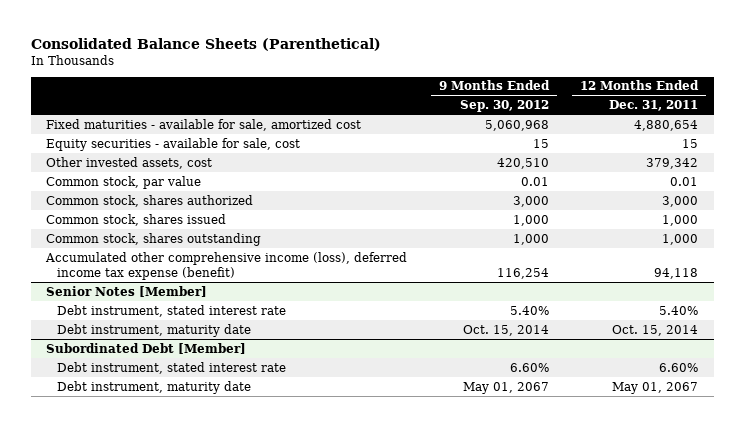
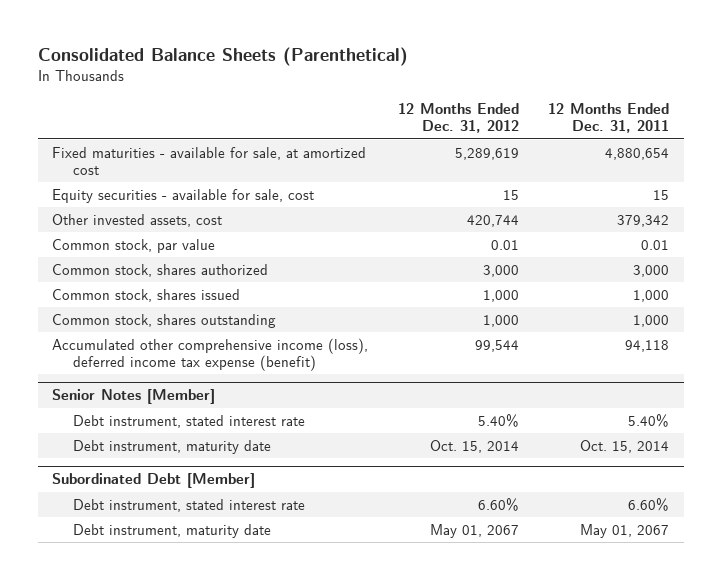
- | 9 Months Ended Sep. 30, 2012 | 12 Months Ended Dec. 31, 2011
+ | 12 Months Ended Dec. 31, 2012 | 12 Months Ended Dec. 31, 2011
- Fixed maturities - available for sale, amortized cost | 5,060,968 | 4,880,654
+ Fixed maturities - available for sale, at amortized cost | 5,289,619 | 4,880,654

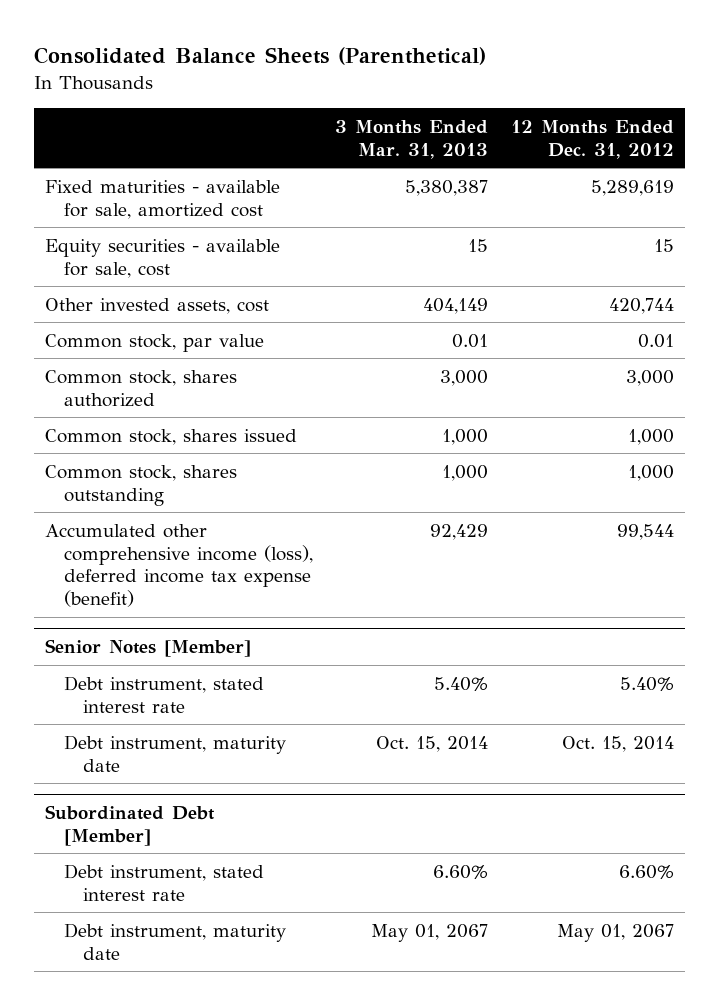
- | 12 Months Ended Dec. 31, 2012 | 12 Months Ended Dec. 31, 2011
+ | 3 Months Ended Mar. 31, 2013 | 12 Months Ended Dec. 31, 2012
- Fixed maturities - available for sale, at amortized cost | 5,289,619 | 4,880,654
+ Fixed maturities - available for sale, amortized cost | 5,380,387 | 5,289,619

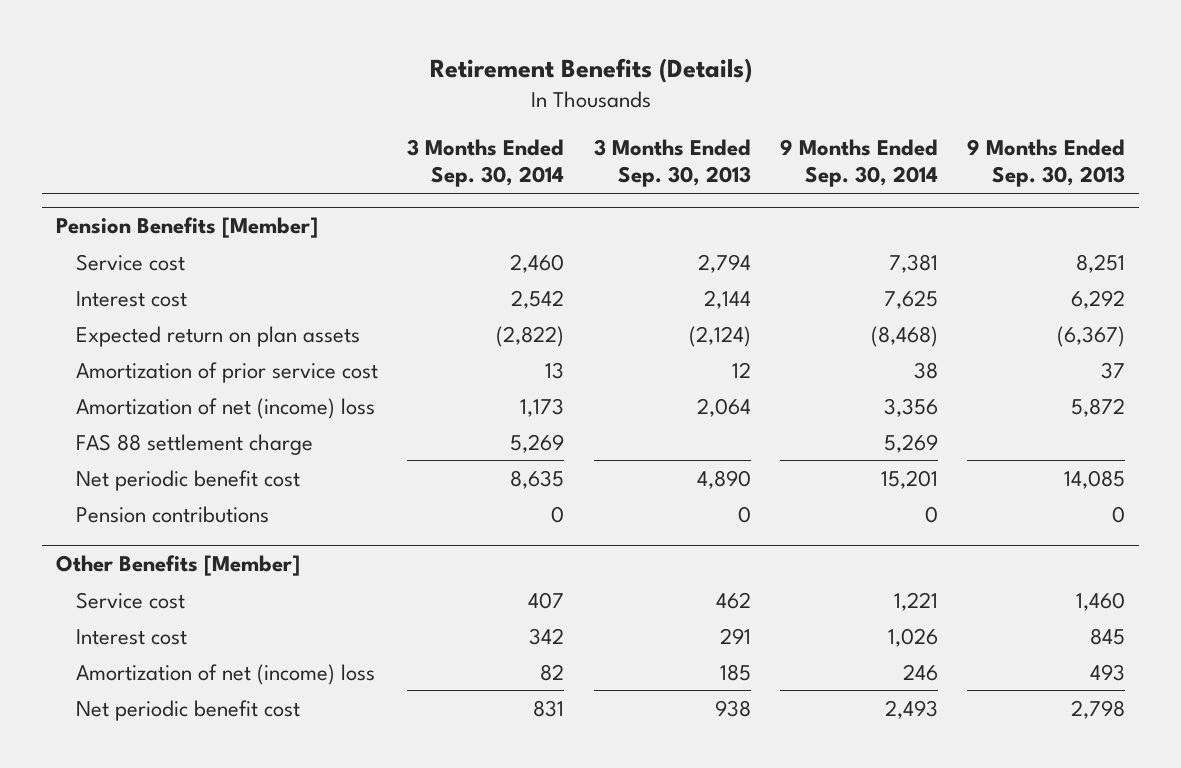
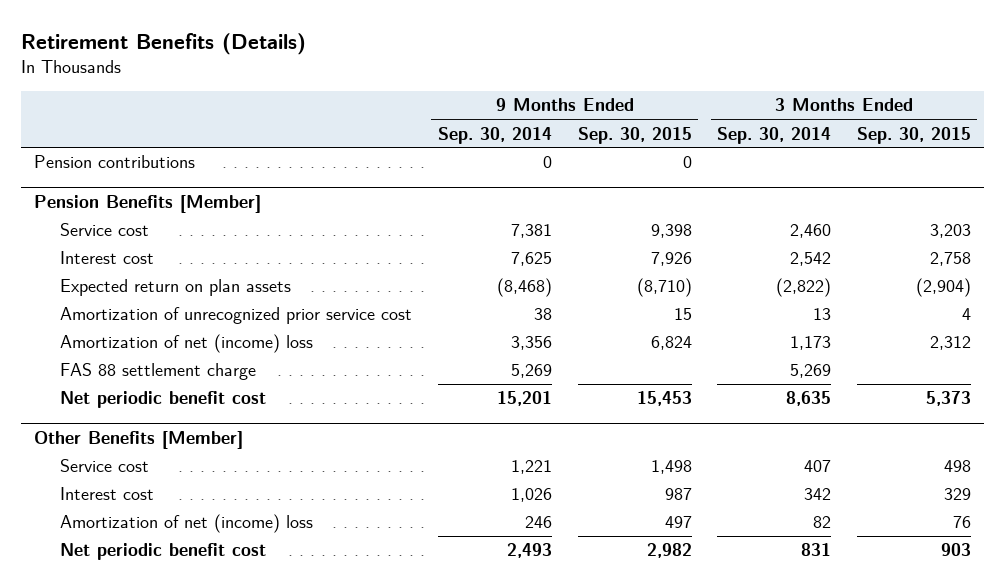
- | 3 Months Ended Sep. 30, 2014 | 3 Months Ended Sep. 30, 2013 | 9 Months Ended Sep. 30, 2014 | 9 Months Ended Sep. 30, 2013
+ | 9 Months Ended Sep. 30, 2014 | 9 Months Ended Sep. 30, 2015 | 3 Months Ended Sep. 30, 2014 | 3 Months Ended Sep. 30, 2015
+ Pension contributions | 0 | 0 | |
@ Pension Benefits [Member]
- Amortization of prior service cost | 13 | 12 | 38 | 37
+ Amortization of unrecognized prior service cost | 38 | 15 | 13 | 4
- Pension contributions | 0 | 0 | 0 | 0

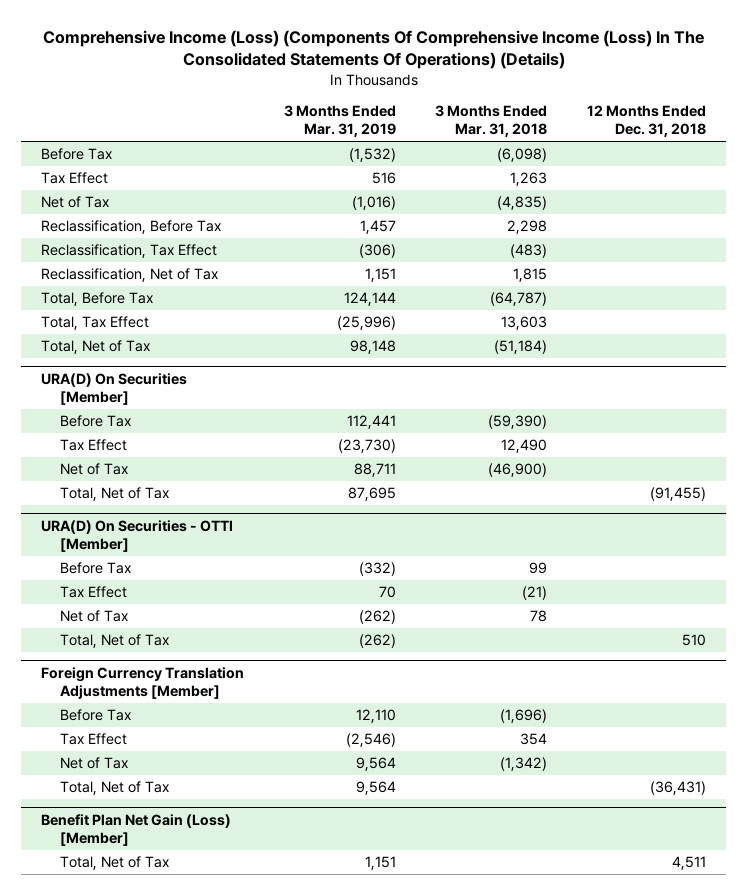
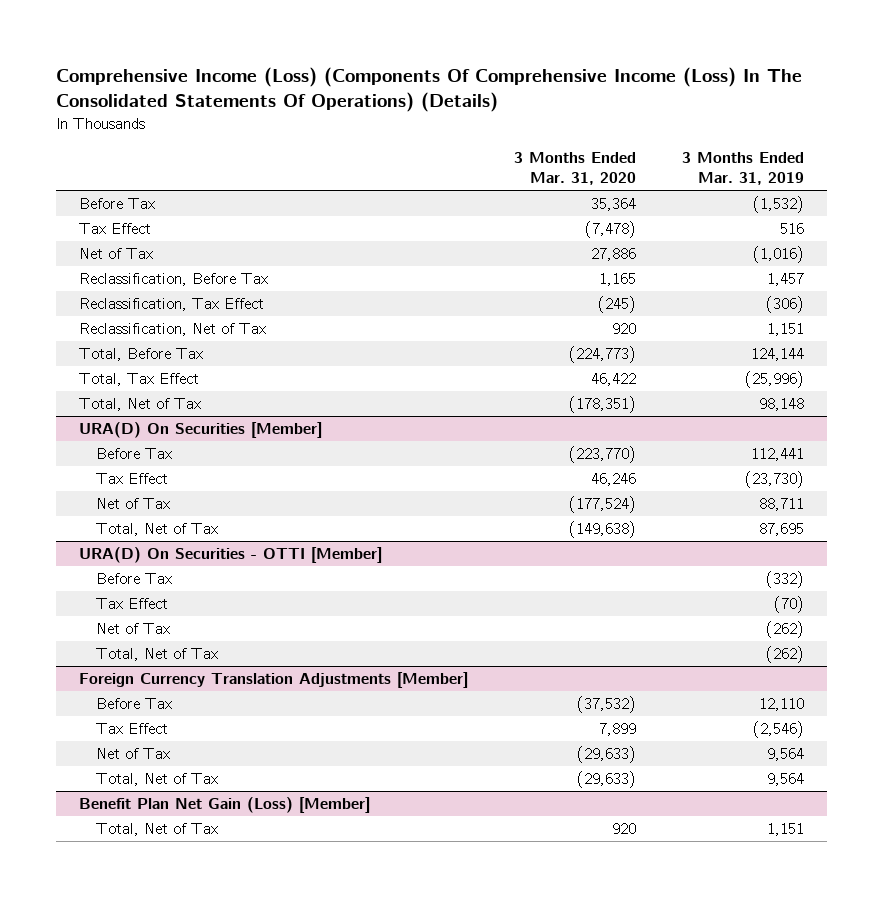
- | 3 Months Ended Mar. 31, 2019 | 3 Months Ended Mar. 31, 2018 | 12 Months Ended Dec. 31, 2018
+ | 3 Months Ended Mar. 31, 2020 | 3 Months Ended Mar. 31, 2019
@ URA(D) On Securities - OTTI [Member]
- Tax Effect | 70 | (21) |
+ Tax Effect | | (70)

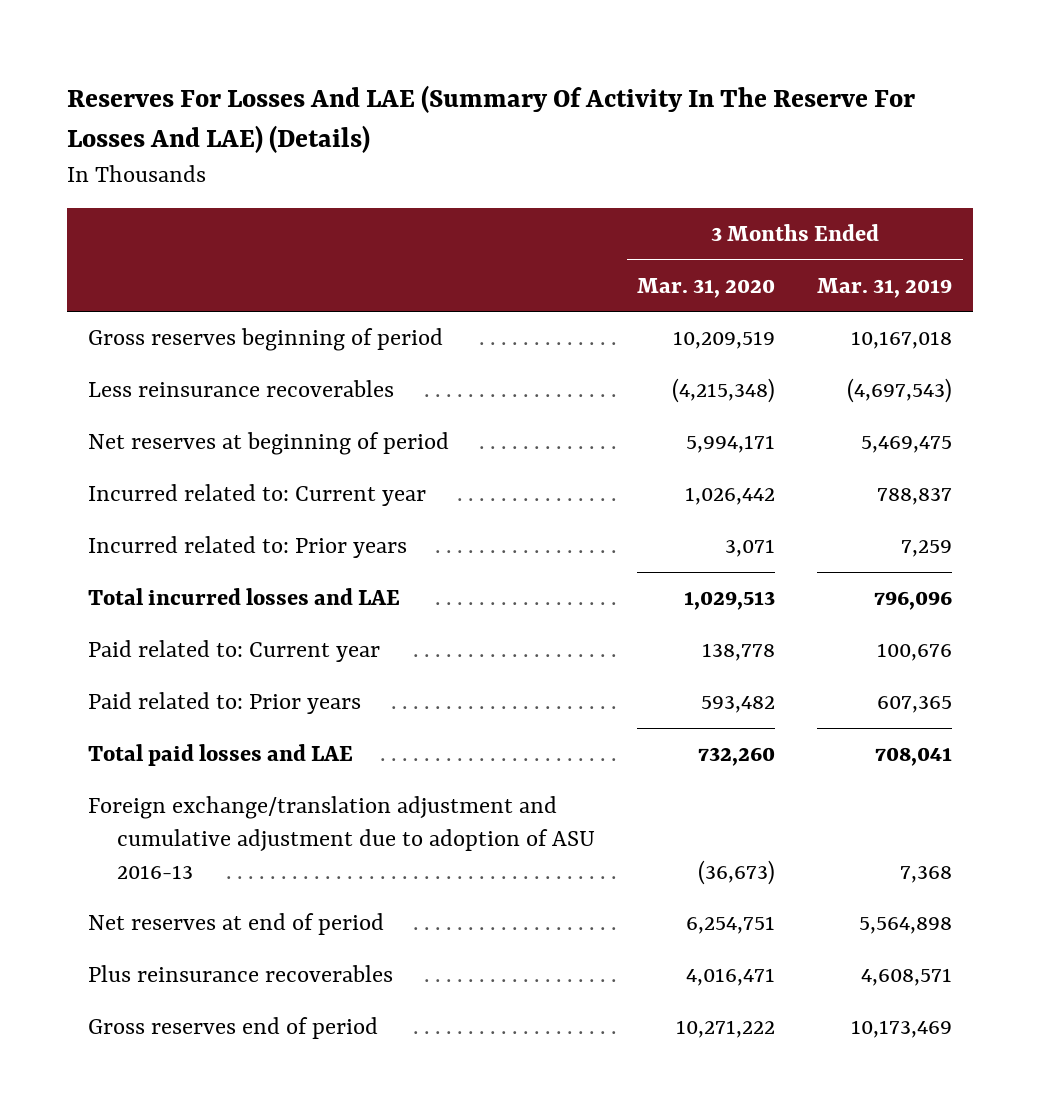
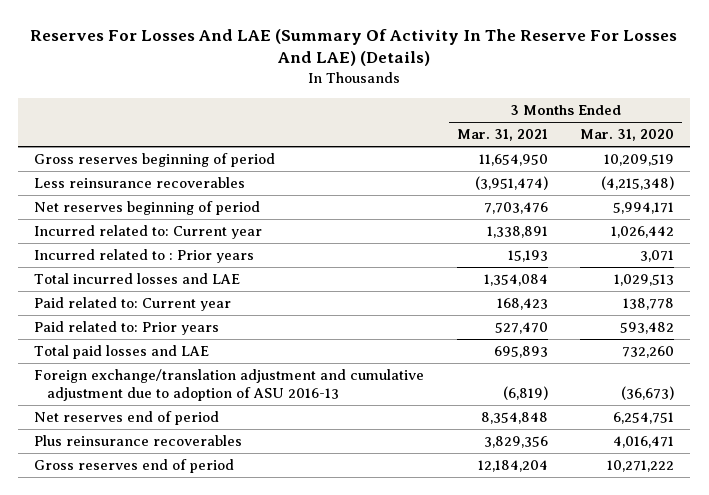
- | 3 Months Ended Mar. 31, 2020 | 3 Months Ended Mar. 31, 2019
+ | 3 Months Ended Mar. 31, 2021 | 3 Months Ended Mar. 31, 2020
- Net reserves at beginning of period | 5,994,171 | 5,469,475
+ Net reserves beginning of period | 7,703,476 | 5,994,171
- Incurred related to: Prior years | 3,071 | 7,259
+ Incurred related to : Prior years | 15,193 | 3,071
- Net reserves at end of period | 6,254,751 | 5,564,898
+ Net reserves end of period | 8,354,848 | 6,254,751

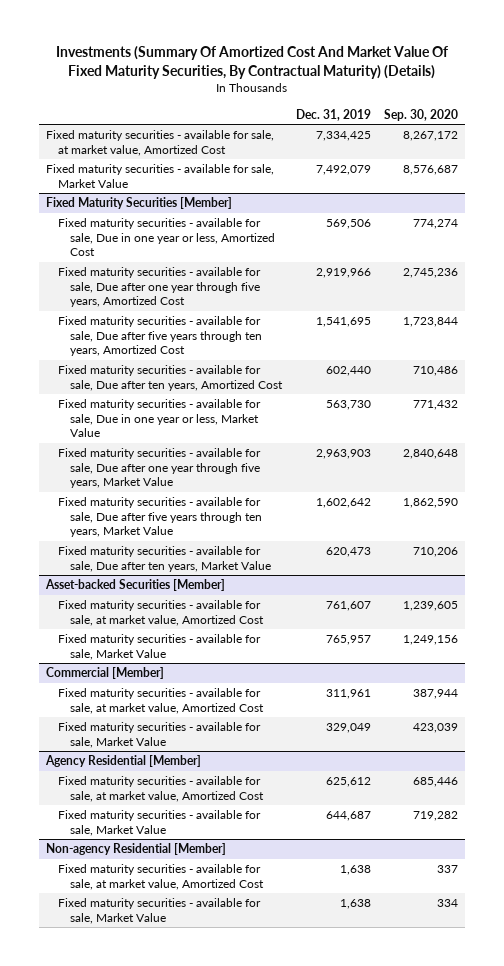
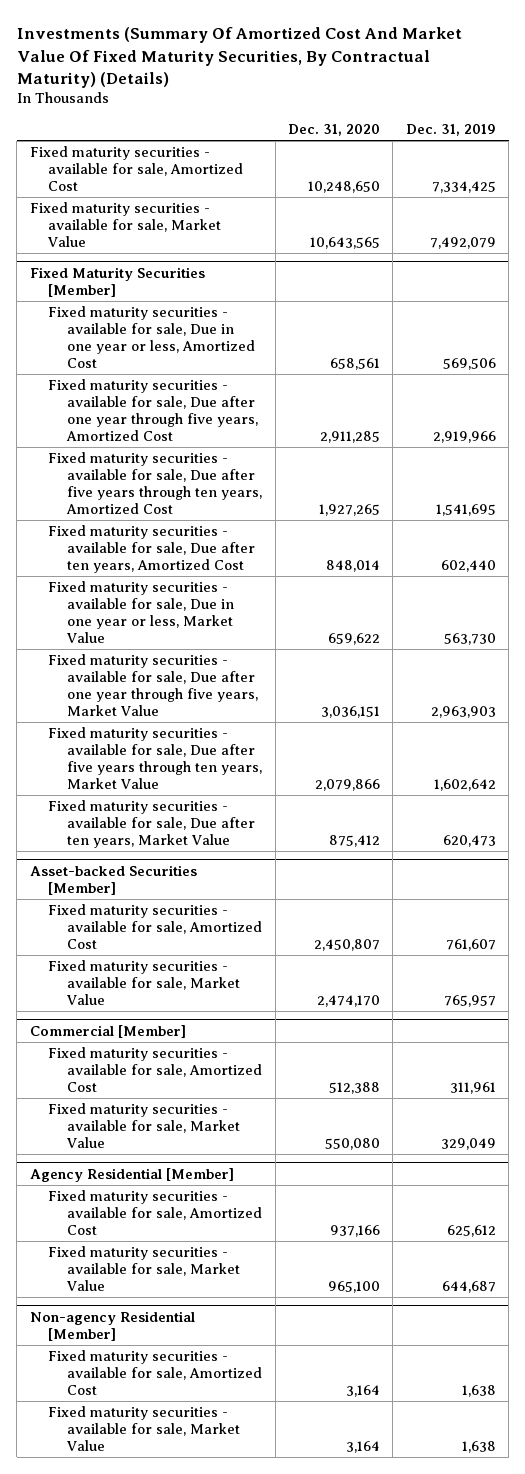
- | Dec. 31, 2019 | Sep. 30, 2020
+ | Dec. 31, 2020 | Dec. 31, 2019
- Fixed maturity securities - available for sale, at market value, Amortized Cost | 7,334,425 | 8,267,172
+ Fixed maturity securities - available for sale, Amortized Cost | 10,248,650 | 7,334,425
@ Asset-backed Securities [Member]
- Fixed maturity securities - available for sale, at market value, Amortized Cost | 761,607 | 1,239,605
+ Fixed maturity securities - available for sale, Amortized Cost | 2,450,807 | 761,607
@ Commercial [Member]
- Fixed maturity securities - available for sale, at market value, Amortized Cost | 311,961 | 387,944
+ Fixed maturity securities - available for sale, Amortized Cost | 512,388 | 311,961
@ Agency Residential [Member]
- Fixed maturity securities - available for sale, at market value, Amortized Cost | 625,612 | 685,446
+ Fixed maturity securities - available for sale, Amortized Cost | 937,166 | 625,612
@ Non-agency Residential [Member]
- Fixed maturity securities - available for sale, at market value, Amortized Cost | 1,638 | 337
+ Fixed maturity securities - available for sale, Amortized Cost | 3,164 | 1,638

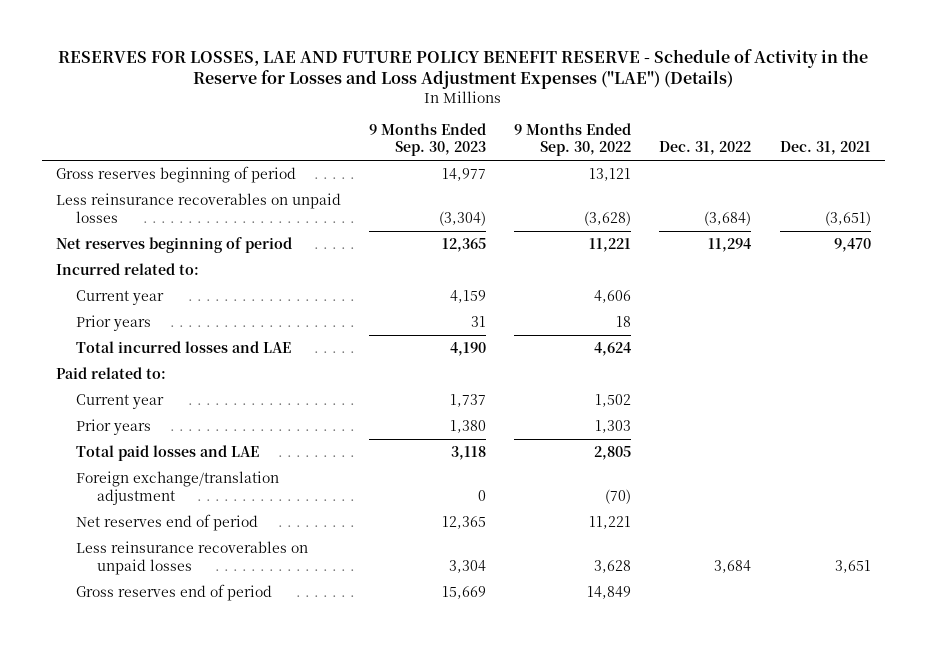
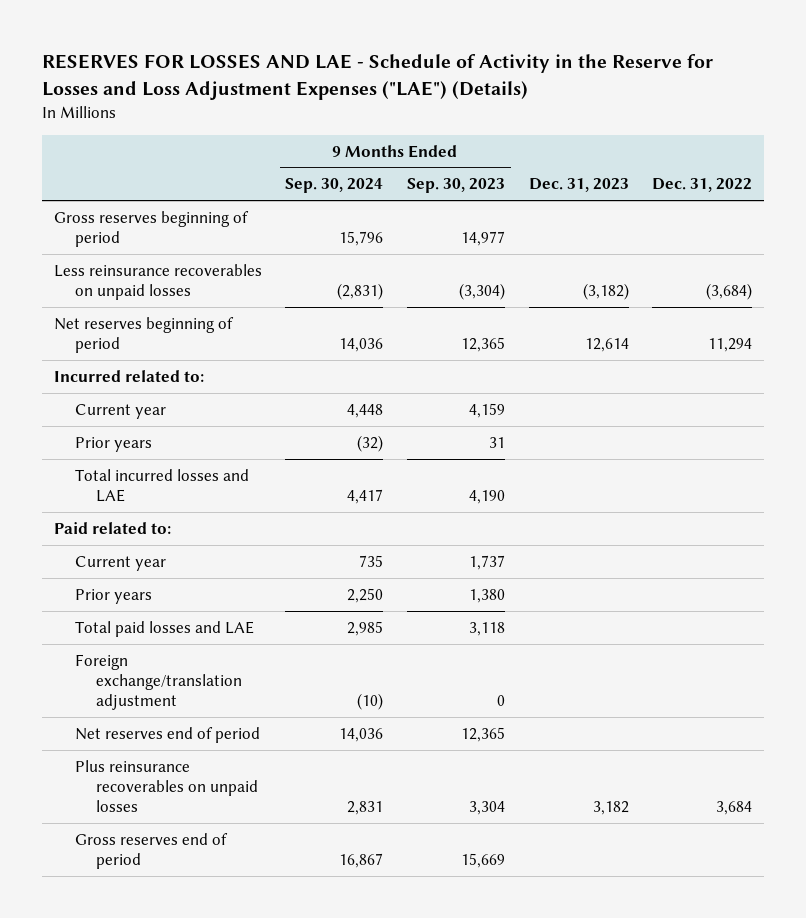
- RESERVES FOR LOSSES, LAE AND FUTURE POLICY BENEFIT RESERVE - Schedule of Activity in the Reserve for Losses and Loss Adjustment Expenses ("LAE") (Details)
+ RESERVES FOR LOSSES AND LAE - Schedule of Activity in the Reserve for Losses and Loss Adjustment Expenses ("LAE") (Details)
- | 9 Months Ended Sep. 30, 2023 | 9 Months Ended Sep. 30, 2022 | Dec. 31, 2022 | Dec. 31, 2021
+ | 9 Months Ended Sep. 30, 2024 | 9 Months Ended Sep. 30, 2023 | Dec. 31, 2023 | Dec. 31, 2022
- Less reinsurance recoverables on unpaid losses | 3,304 | 3,628 | 3,684 | 3,651
+ Plus reinsurance recoverables on unpaid losses | 2,831 | 3,304 | 3,182 | 3,684

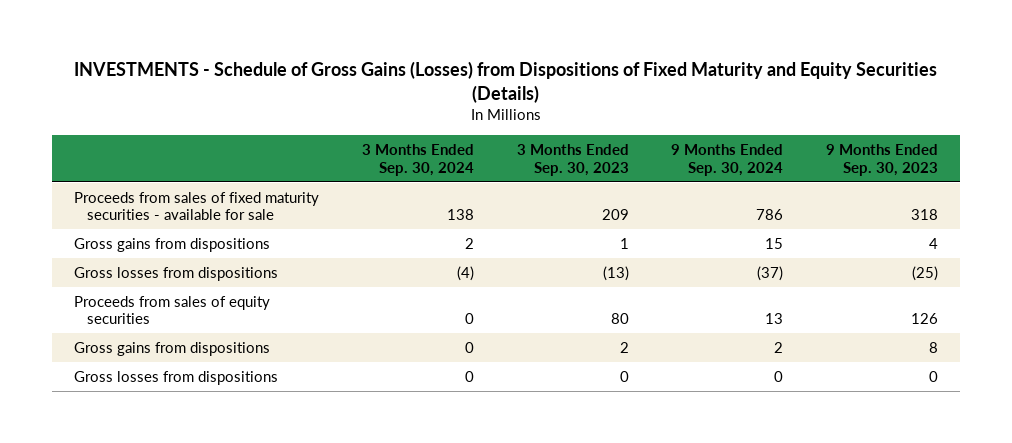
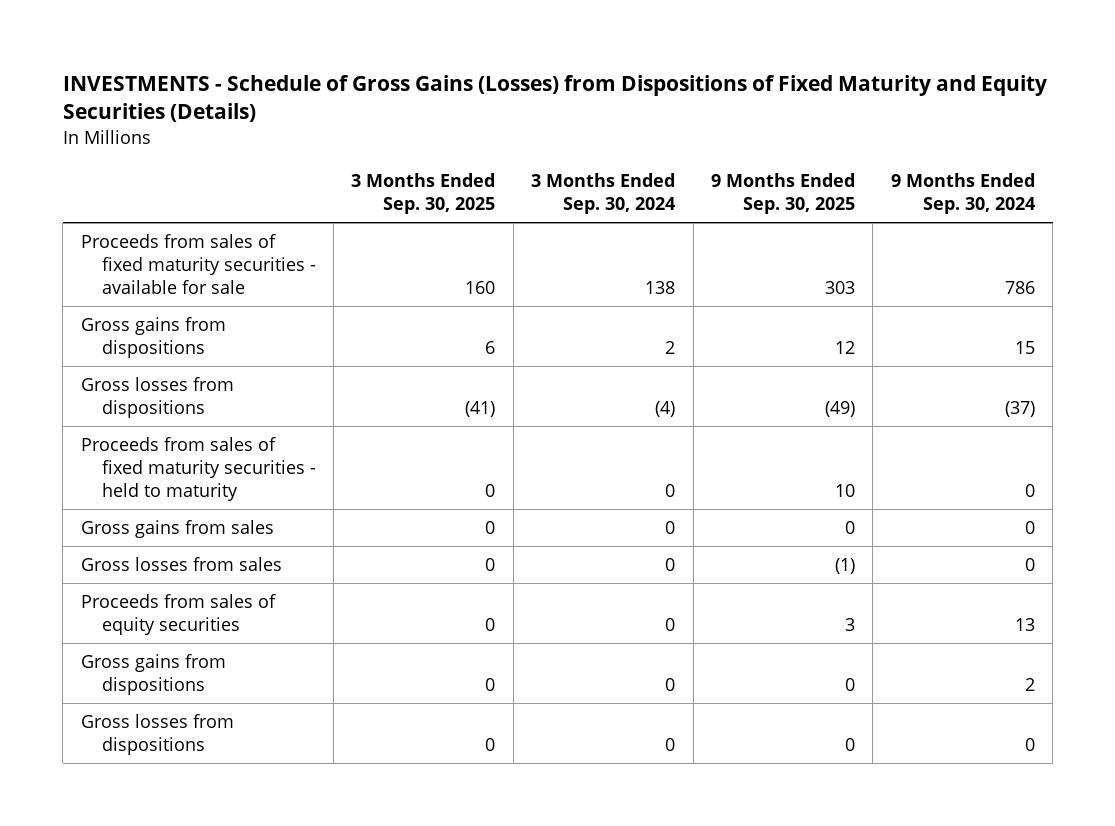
- | 3 Months Ended Sep. 30, 2024 | 3 Months Ended Sep. 30, 2023 | 9 Months Ended Sep. 30, 2024 | 9 Months Ended Sep. 30, 2023
+ | 3 Months Ended Sep. 30, 2025 | 3 Months Ended Sep. 30, 2024 | 9 Months Ended Sep. 30, 2025 | 9 Months Ended Sep. 30, 2024
+ Proceeds from sales of fixed maturity securities - held to maturity | 0 | 0 | 10 | 0
+ Gross gains from sales | 0 | 0 | 0 | 0
+ Gross losses from sales | 0 | 0 | (1) | 0

